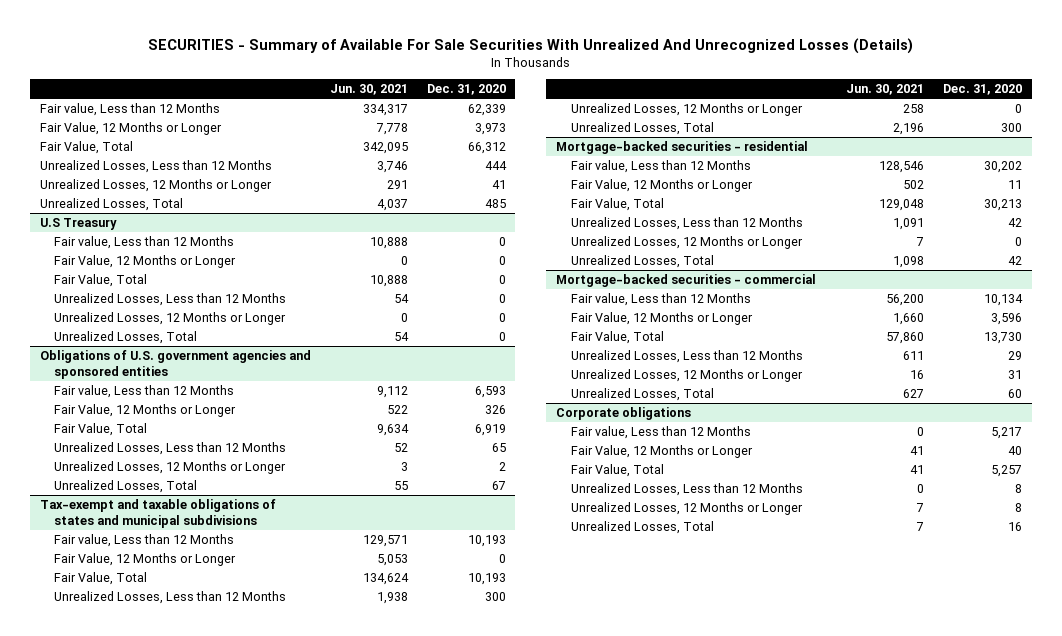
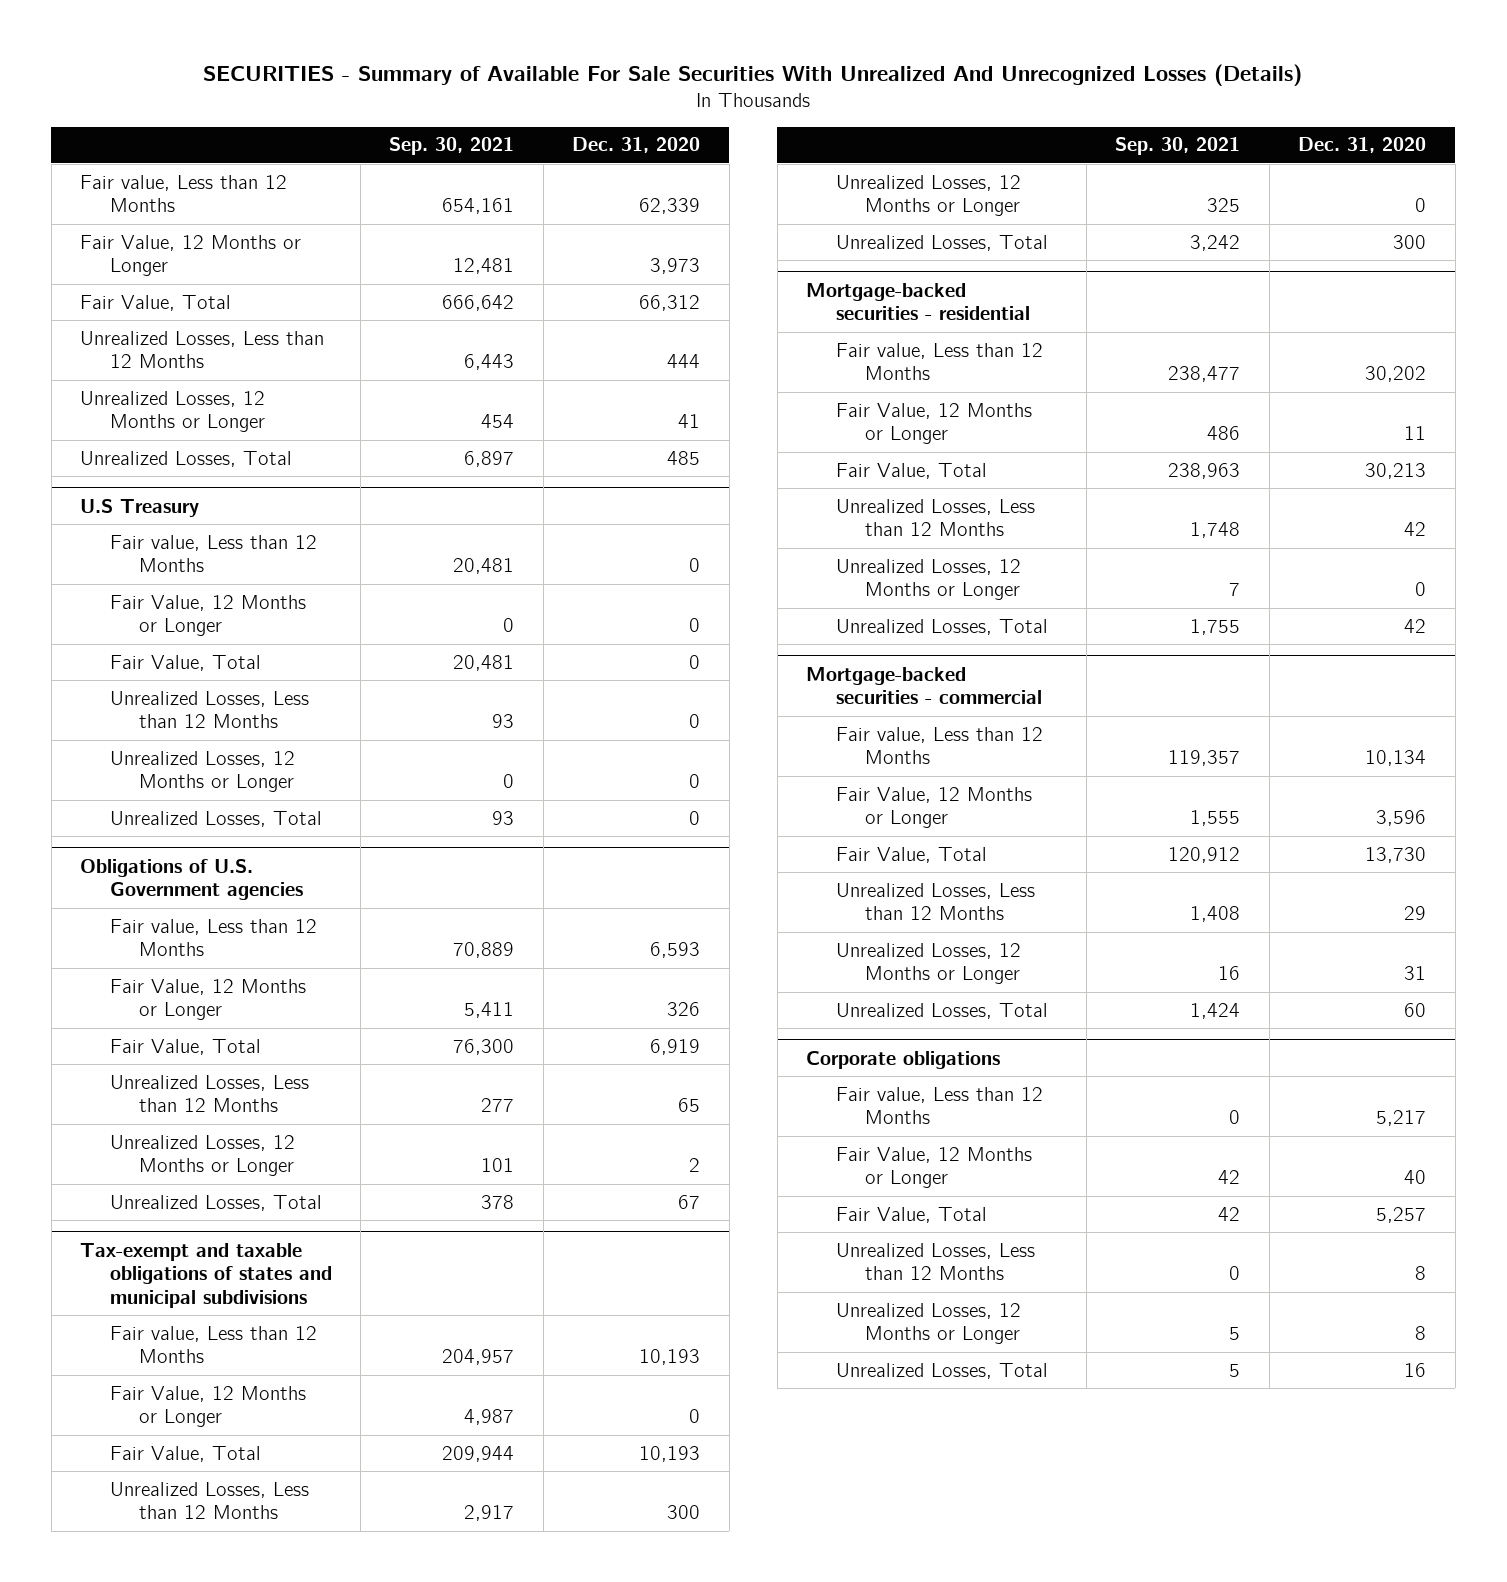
- | Jun. 30, 2021 | Dec. 31, 2020
+ | Sep. 30, 2021 | Dec. 31, 2020
- Obligations of U.S. government agencies and sponsored entities
+ Obligations of U.S. Government agencies

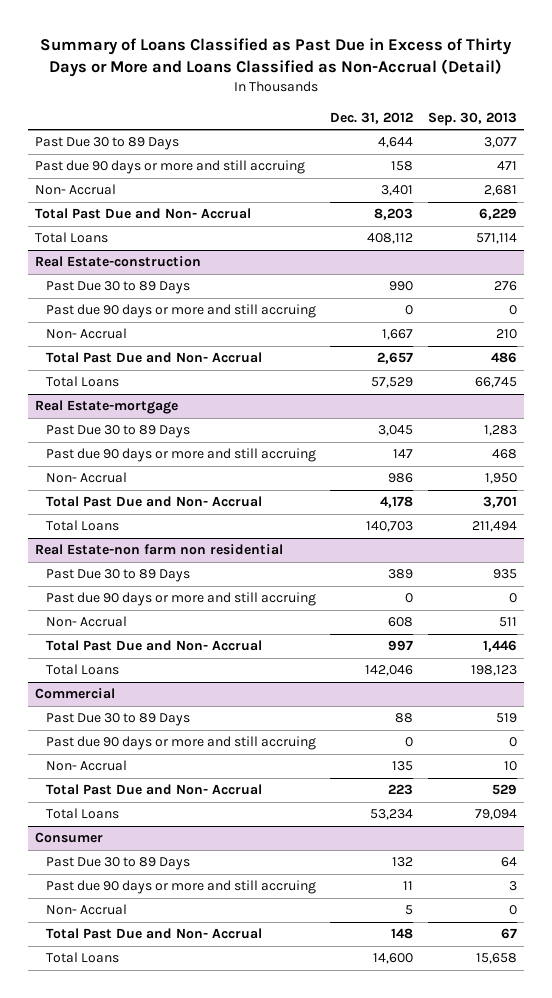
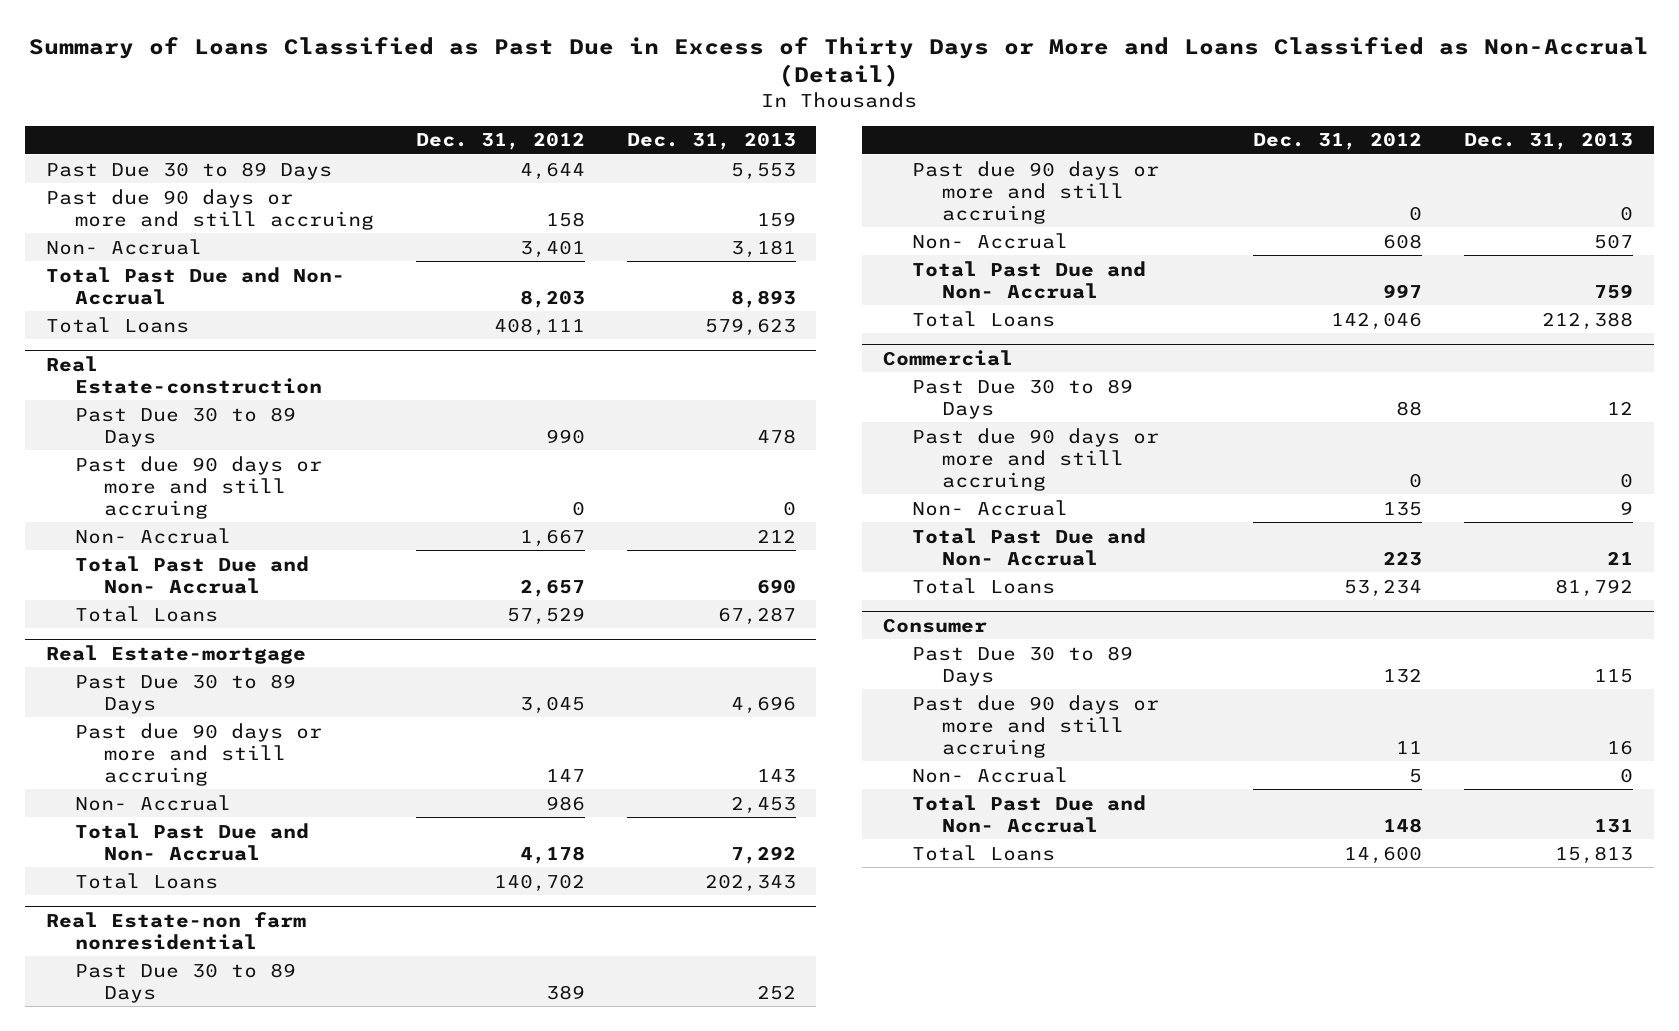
- | Dec. 31, 2012 | Sep. 30, 2013
+ | Dec. 31, 2012 | Dec. 31, 2013
- Total Loans | 408,112 | 571,114
+ Total Loans | 408,111 | 579,623
@ Real Estate-mortgage
- Total Loans | 140,703 | 211,494
- Real Estate-non farm non residential
@ Real Estate-mortgage
+ Total Loans | 140,702 | 202,343
+ Real Estate-non farm nonresidential

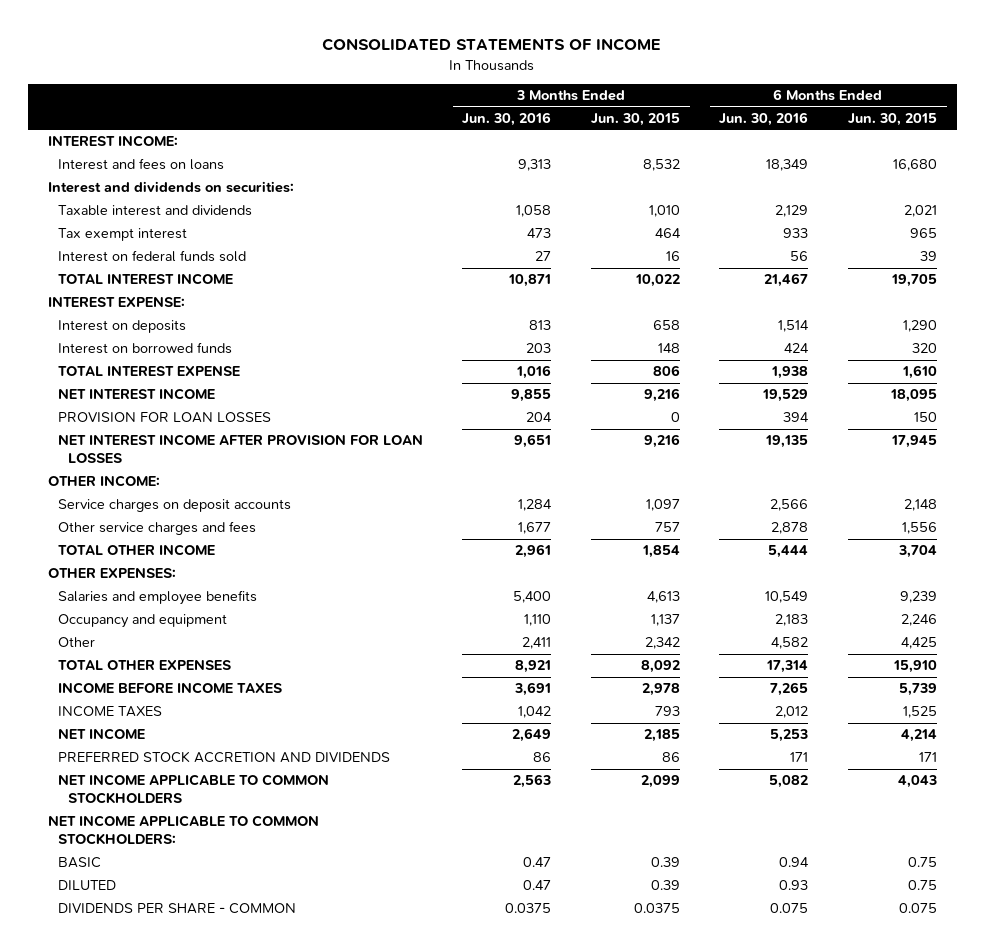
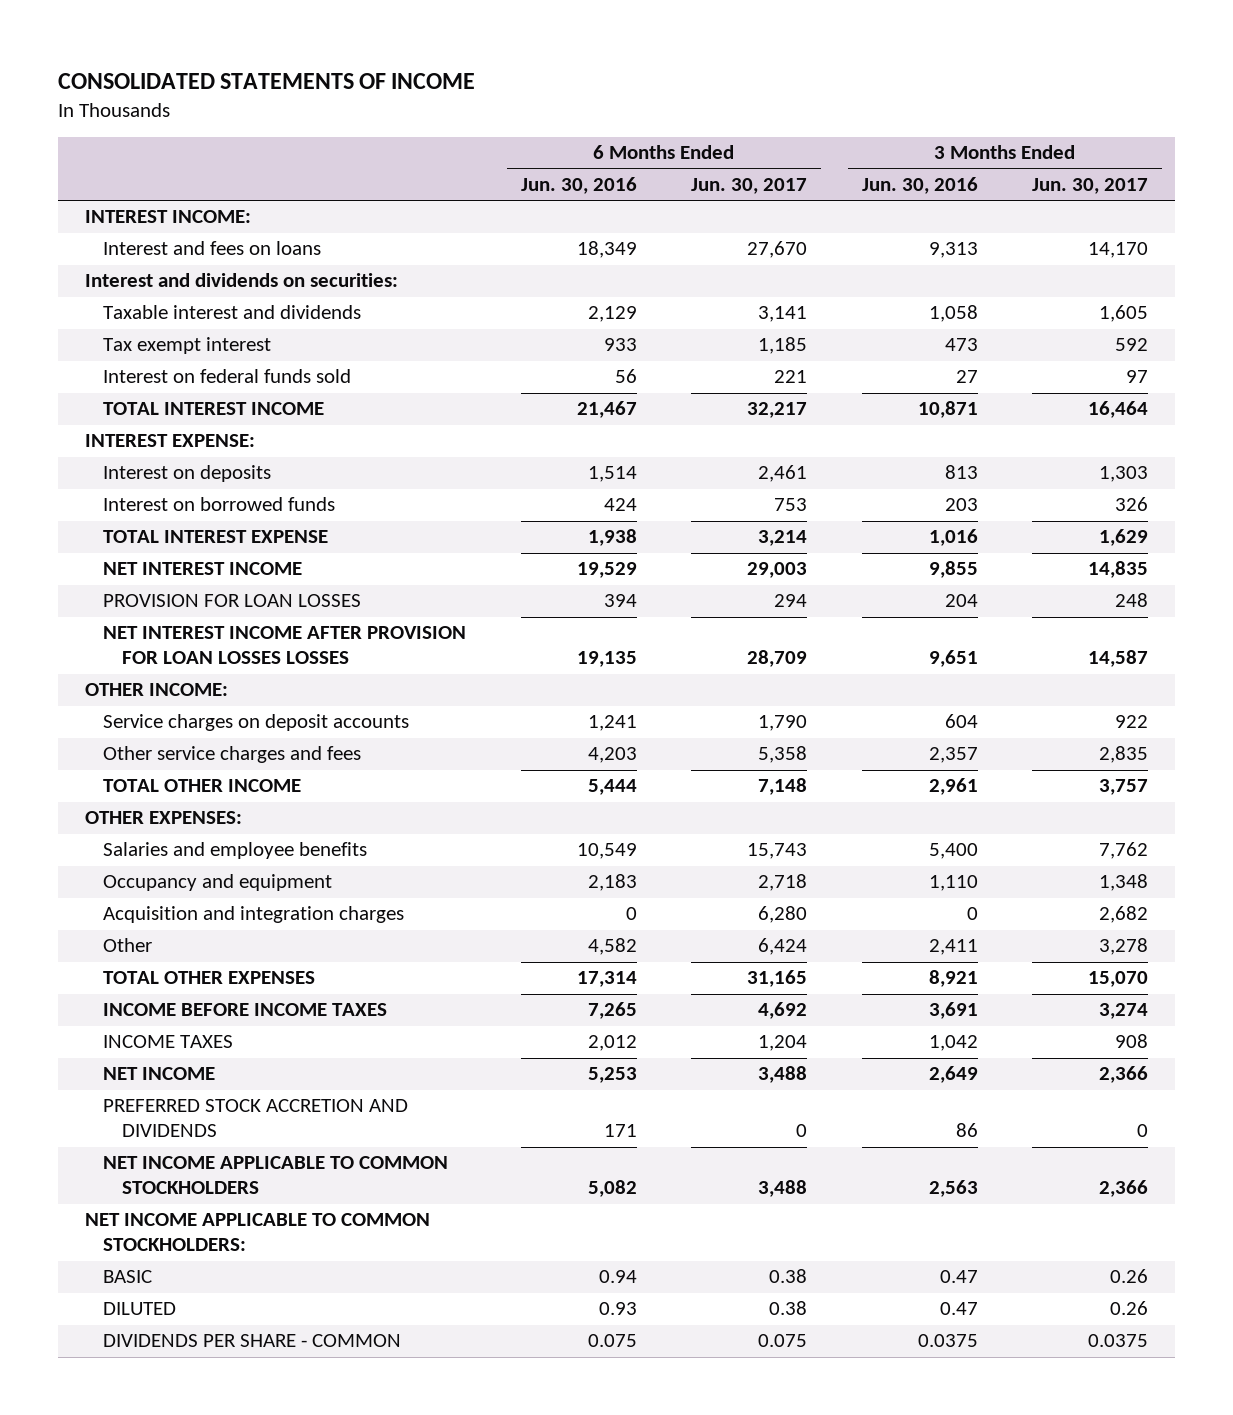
- | 3 Months Ended Jun. 30, 2016 | 3 Months Ended Jun. 30, 2015 | 6 Months Ended Jun. 30, 2016 | 6 Months Ended Jun. 30, 2015
+ | 6 Months Ended Jun. 30, 2016 | 6 Months Ended Jun. 30, 2017 | 3 Months Ended Jun. 30, 2016 | 3 Months Ended Jun. 30, 2017
- NET INTEREST INCOME AFTER PROVISION FOR LOAN LOSSES | 9,651 | 9,216 | 19,135 | 17,945
+ NET INTEREST INCOME AFTER PROVISION FOR LOAN LOSSES LOSSES | 19,135 | 28,709 | 9,651 | 14,587
- Service charges on deposit accounts | 1,284 | 1,097 | 2,566 | 2,148
- Other service charges and fees | 1,677 | 757 | 2,878 | 1,556
+ Service charges on deposit accounts | 1,241 | 1,790 | 604 | 922
+ Other service charges and fees | 4,203 | 5,358 | 2,357 | 2,835
+ Acquisition and integration charges | 0 | 6,280 | 0 | 2,682

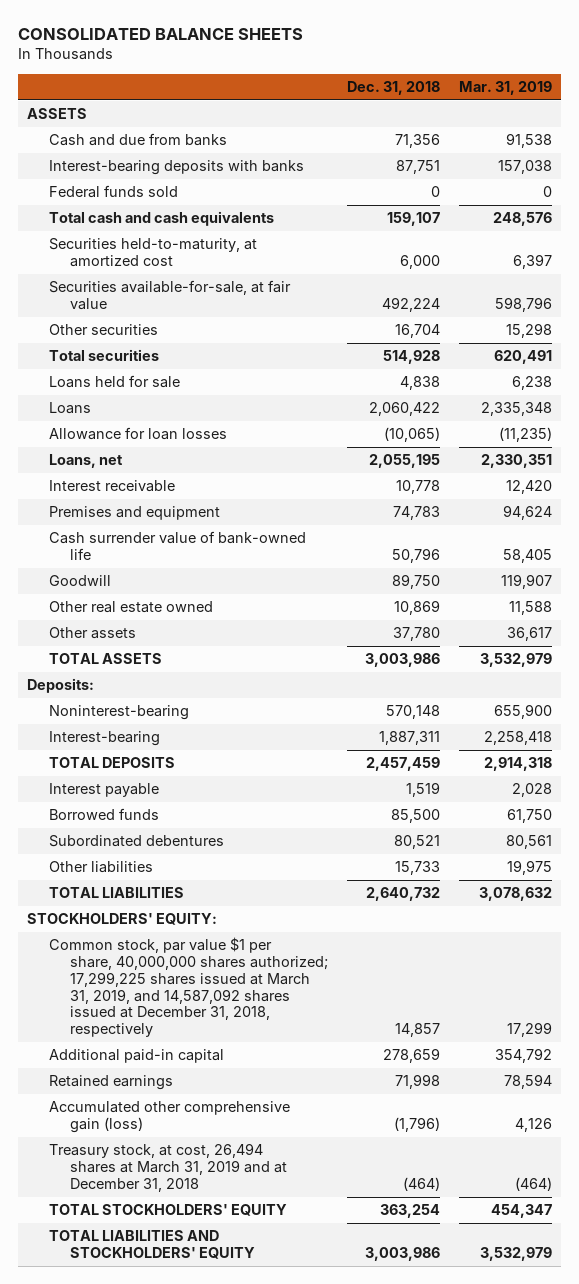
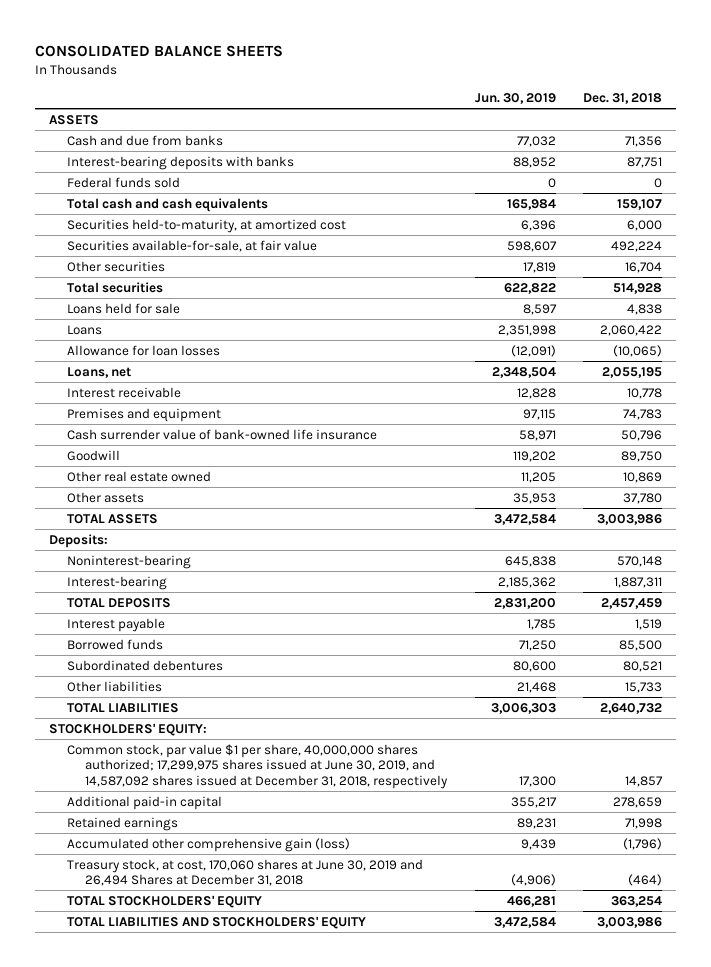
- | Dec. 31, 2018 | Mar. 31, 2019
+ | Jun. 30, 2019 | Dec. 31, 2018
- Cash surrender value of bank-owned life | 50,796 | 58,405
+ Cash surrender value of bank-owned life insurance | 58,971 | 50,796
- Common stock, par value $1 per share, 40,000,000 shares authorized; 17,299,225 shares issued at March 31, 2019, and 14,587,092 shares issued at December 31, 2018, respectively | 14,857 | 17,299
+ Common stock, par value $1 per share, 40,000,000 shares authorized; 17,299,975 shares issued at June 30, 2019, and 14,587,092 shares issued at December 31, 2018, respectively | 17,300 | 14,857
- Treasury stock, at cost, 26,494 shares at March 31, 2019 and at December 31, 2018 | (464) | (464)
+ Treasury stock, at cost, 170,060 shares at June 30, 2019 and 26,494 Shares at December 31, 2018 | (4,906) | (464)

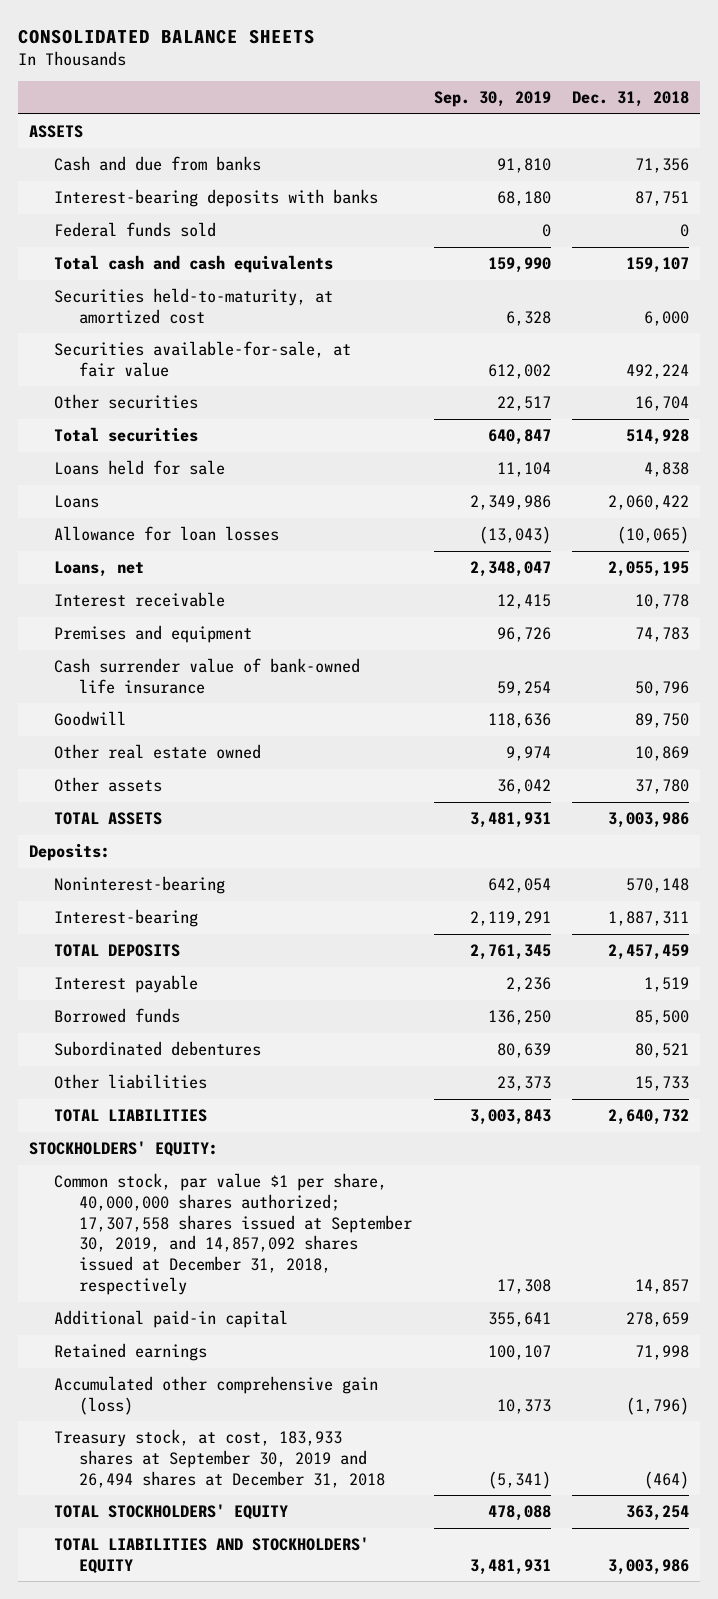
- | Jun. 30, 2019 | Dec. 31, 2018
+ | Sep. 30, 2019 | Dec. 31, 2018
- Common stock, par value $1 per share, 40,000,000 shares authorized; 17,299,975 shares issued at June 30, 2019, and 14,587,092 shares issued at December 31, 2018, respectively | 17,300 | 14,857
+ Common stock, par value $1 per share, 40,000,000 shares authorized; 17,307,558 shares issued at September 30, 2019, and 14,857,092 shares issued at December 31, 2018, respectively | 17,308 | 14,857
- Treasury stock, at cost, 170,060 shares at June 30, 2019 and 26,494 Shares at December 31, 2018 | (4,906) | (464)
+ Treasury stock, at cost, 183,933 shares at September 30, 2019 and 26,494 shares at December 31, 2018 | (5,341) | (464)

